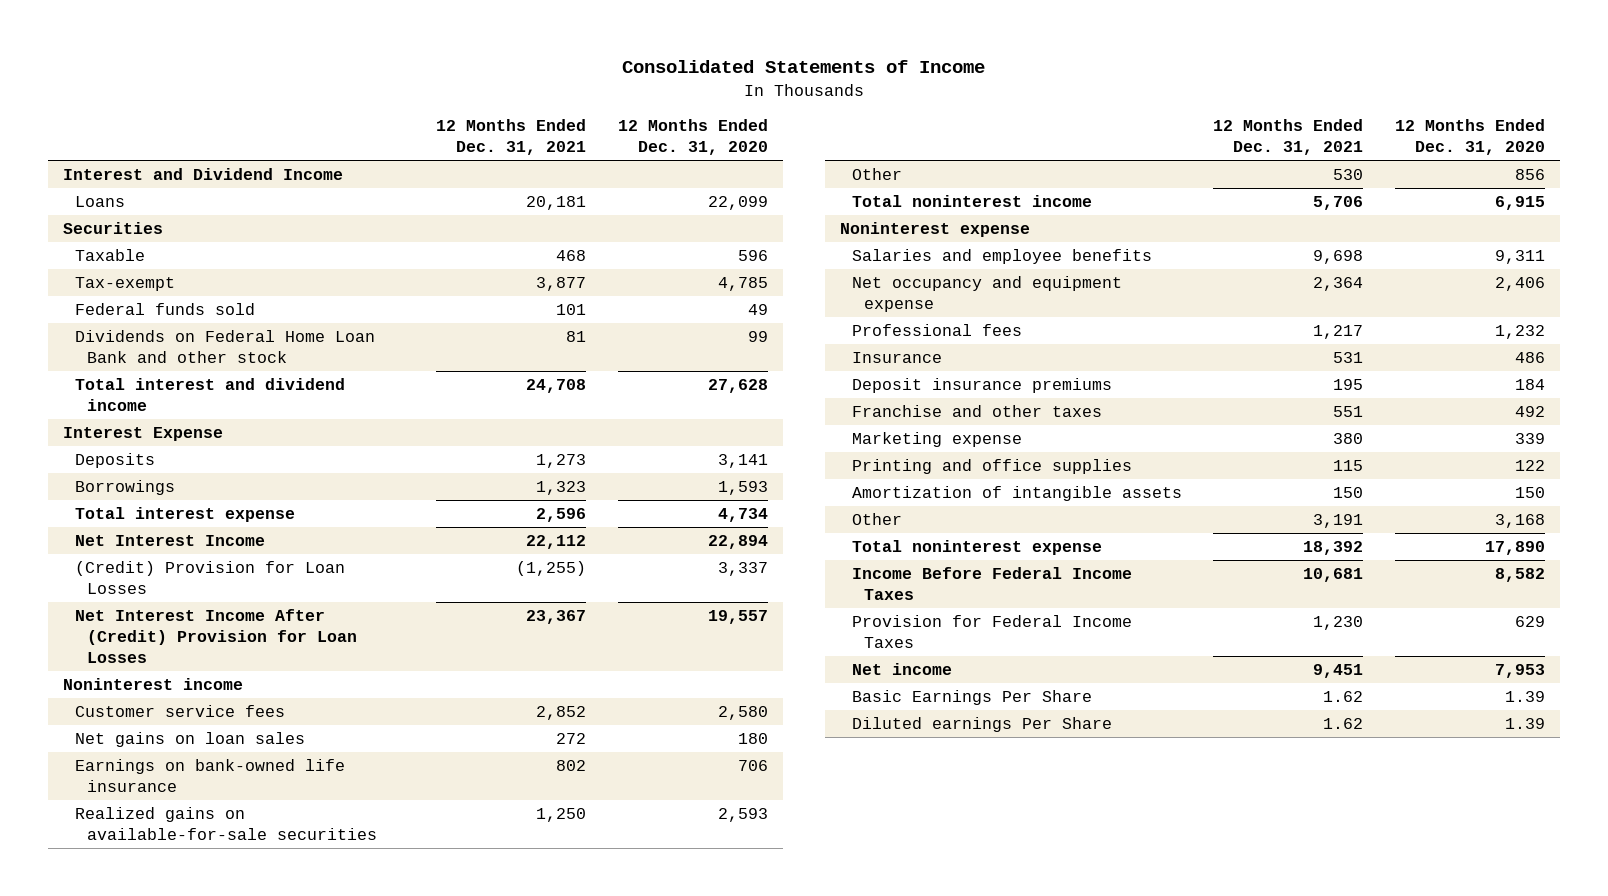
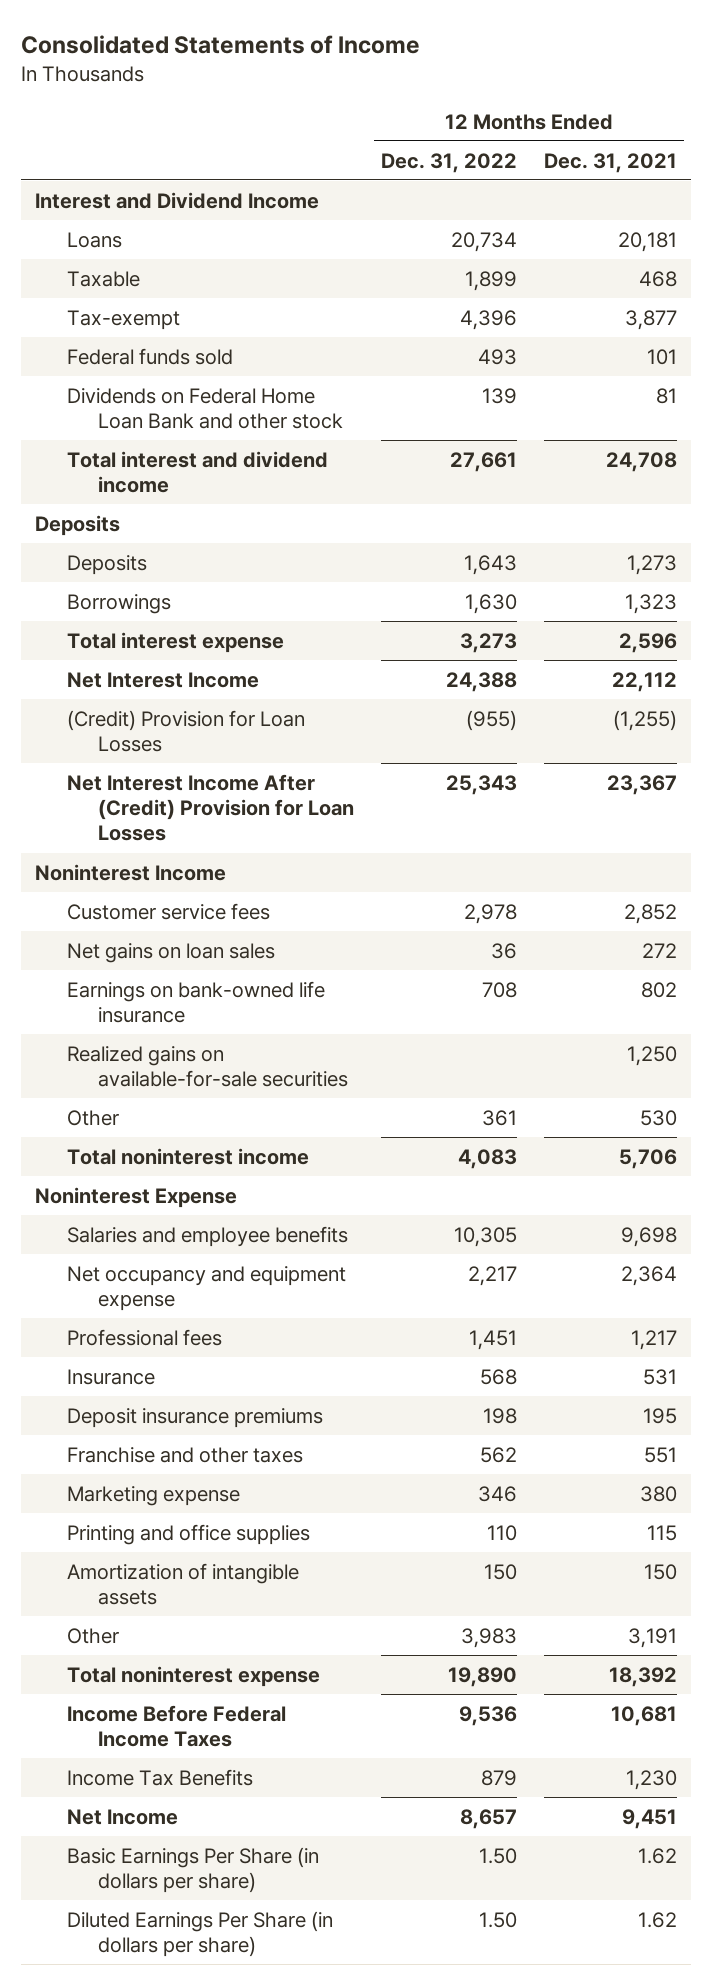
- | 12 Months Ended Dec. 31, 2021 | 12 Months Ended Dec. 31, 2020
+ | 12 Months Ended Dec. 31, 2022 | 12 Months Ended Dec. 31, 2021
- Securities
- Interest Expense
+ Deposits
- Noninterest income
+ Noninterest Income
- Noninterest expense
+ Noninterest Expense
- Provision for Federal Income Taxes | 1,230 | 629
- Net income | 9,451 | 7,953
- Basic Earnings Per Share | 1.62 | 1.39
- Diluted earnings Per Share | 1.62 | 1.39
+ Income Tax Benefits | 879 | 1,230
+ Net Income | 8,657 | 9,451
+ Basic Earnings Per Share (in dollars per share) | 1.50 | 1.62
+ Diluted Earnings Per Share (in dollars per share) | 1.50 | 1.62

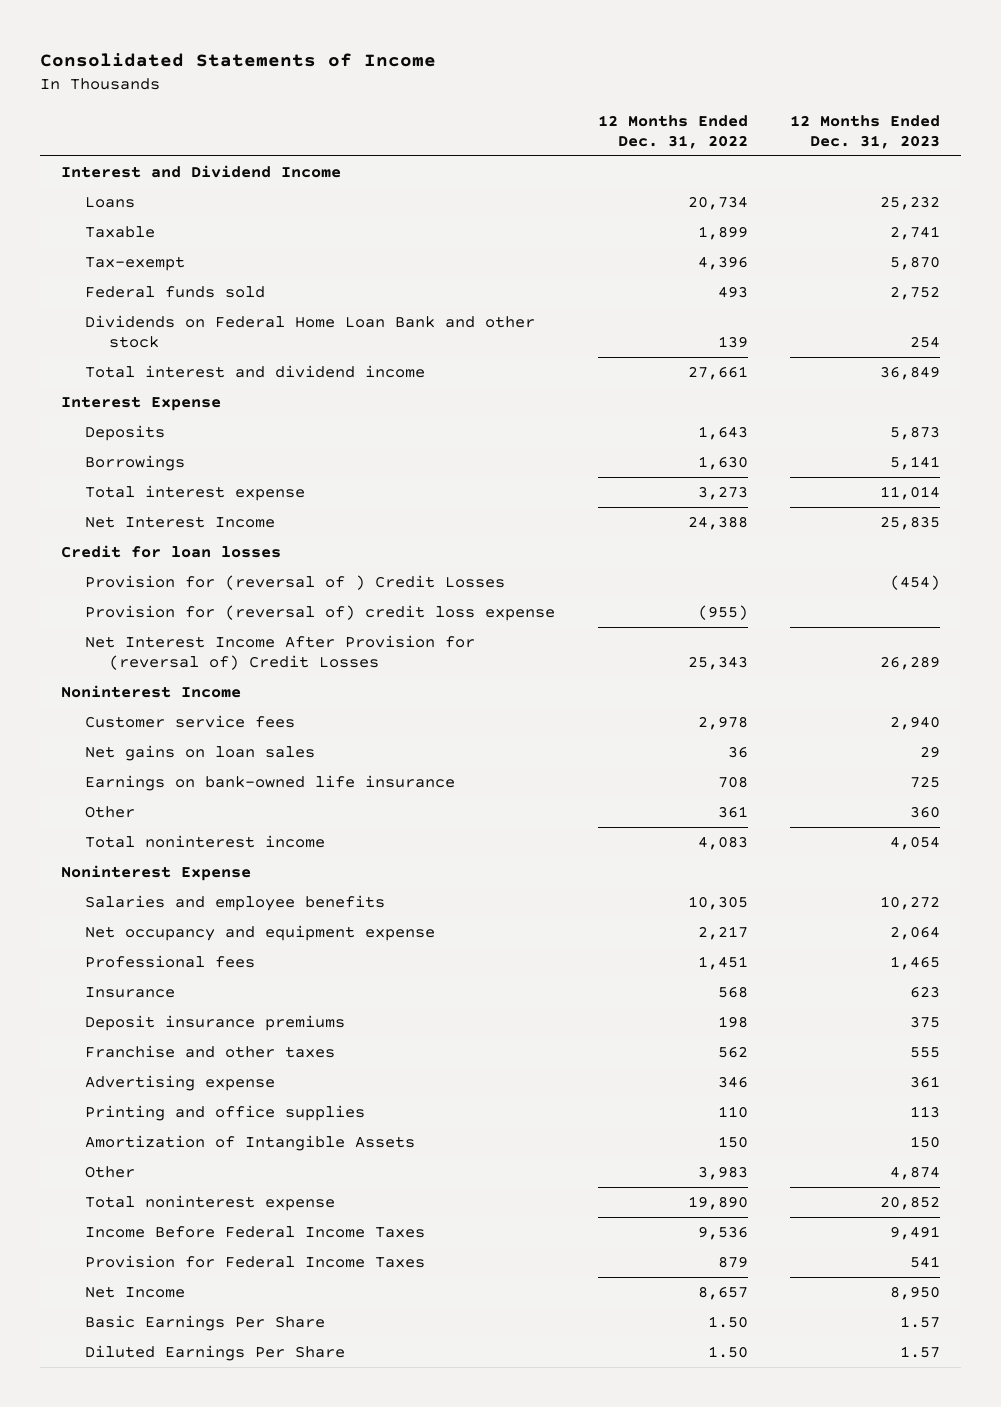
- | 12 Months Ended Dec. 31, 2022 | 12 Months Ended Dec. 31, 2021
+ | 12 Months Ended Dec. 31, 2022 | 12 Months Ended Dec. 31, 2023
- Deposits
+ Interest Expense
- (Credit) Provision for Loan Losses | (955) | (1,255)
- Net Interest Income After (Credit) Provision for Loan Losses | 25,343 | 23,367
+ Credit for loan losses
+ Provision for (reversal of ) Credit Losses | | (454)
+ Provision for (reversal of) credit loss expense | (955) |
+ Net Interest Income After Provision for (reversal of) Credit Losses | 25,343 | 26,289
- Realized gains on available-for-sale securities | | 1,250
- Marketing expense | 346 | 380
+ Advertising expense | 346 | 361
- Amortization of intangible assets | 150 | 150
+ Amortization of Intangible Assets | 150 | 150
- Income Tax Benefits | 879 | 1,230
+ Provision for Federal Income Taxes | 879 | 541
- Basic Earnings Per Share (in dollars per share) | 1.50 | 1.62
- Diluted Earnings Per Share (in dollars per share) | 1.50 | 1.62
+ Basic Earnings Per Share | 1.50 | 1.57
+ Diluted Earnings Per Share | 1.50 | 1.57

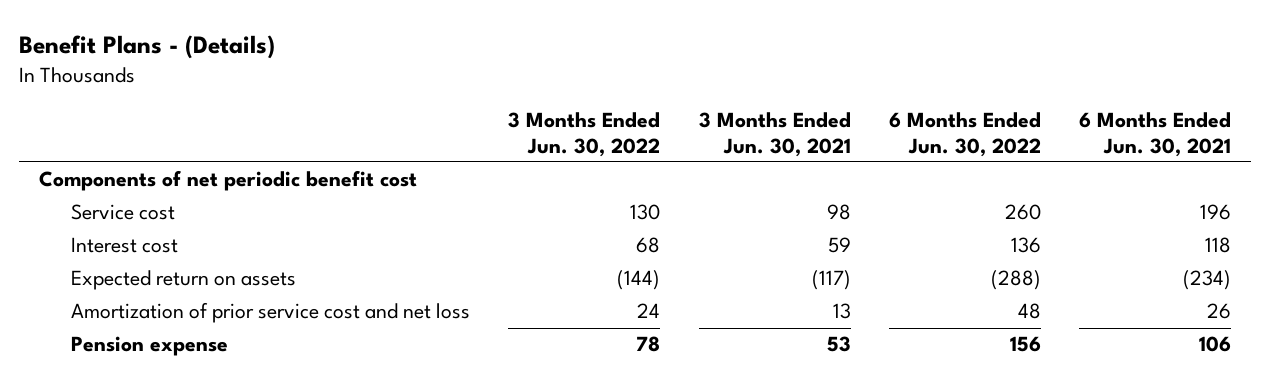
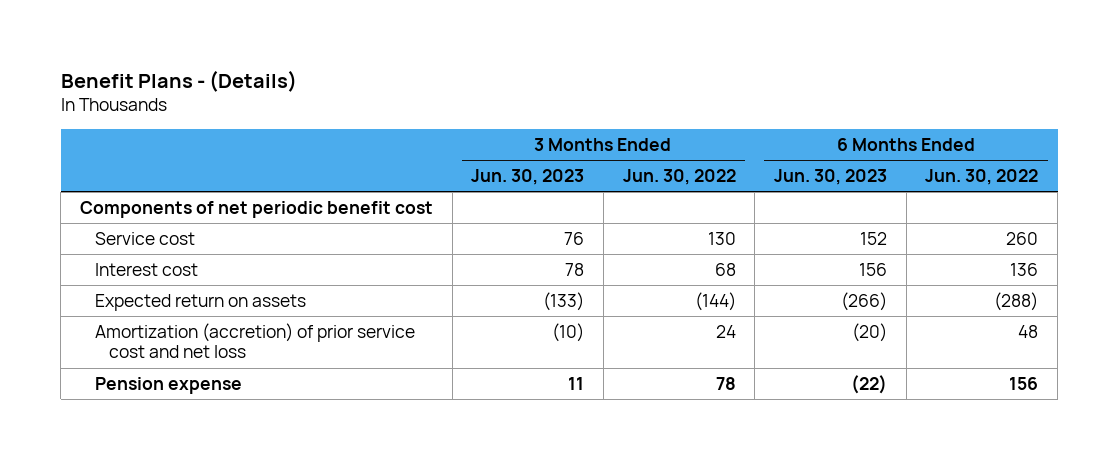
- | 3 Months Ended Jun. 30, 2022 | 3 Months Ended Jun. 30, 2021 | 6 Months Ended Jun. 30, 2022 | 6 Months Ended Jun. 30, 2021
+ | 3 Months Ended Jun. 30, 2023 | 3 Months Ended Jun. 30, 2022 | 6 Months Ended Jun. 30, 2023 | 6 Months Ended Jun. 30, 2022
- Amortization of prior service cost and net loss | 24 | 13 | 48 | 26
+ Amortization (accretion) of prior service cost and net loss | (10) | 24 | (20) | 48

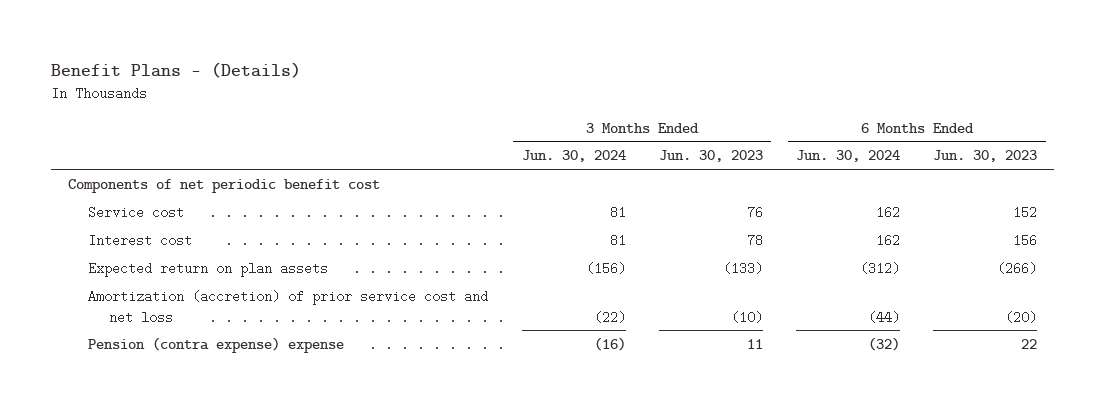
- | 3 Months Ended Jun. 30, 2023 | 3 Months Ended Jun. 30, 2022 | 6 Months Ended Jun. 30, 2023 | 6 Months Ended Jun. 30, 2022
+ | 3 Months Ended Jun. 30, 2024 | 3 Months Ended Jun. 30, 2023 | 6 Months Ended Jun. 30, 2024 | 6 Months Ended Jun. 30, 2023
- Expected return on assets | (133) | (144) | (266) | (288)
+ Expected return on plan assets | (156) | (133) | (312) | (266)
- Pension expense | 11 | 78 | (22) | 156
+ Pension (contra expense) expense | (16) | 11 | (32) | 22

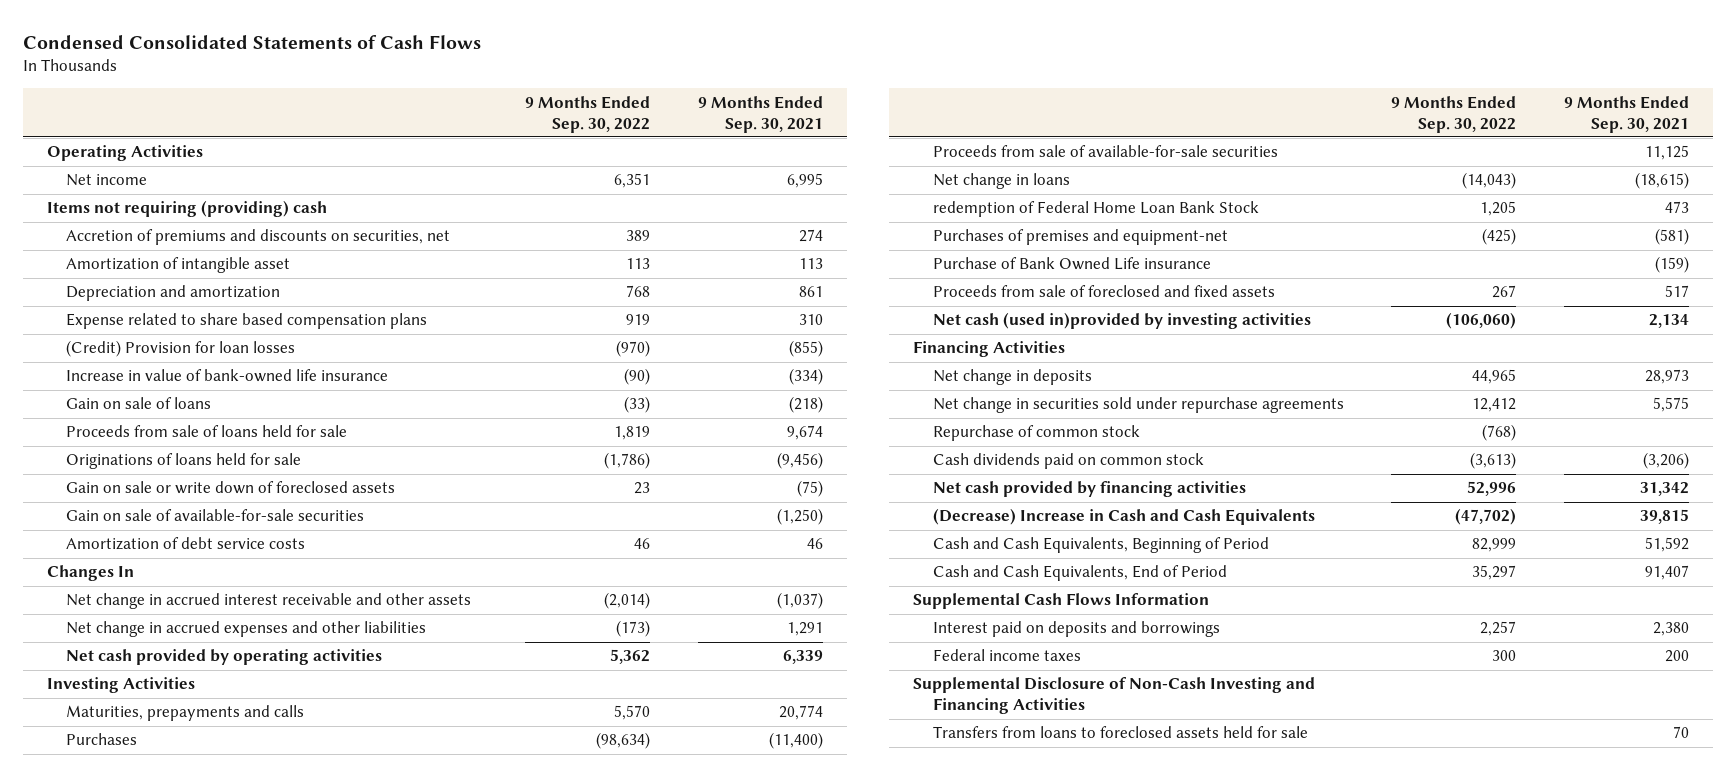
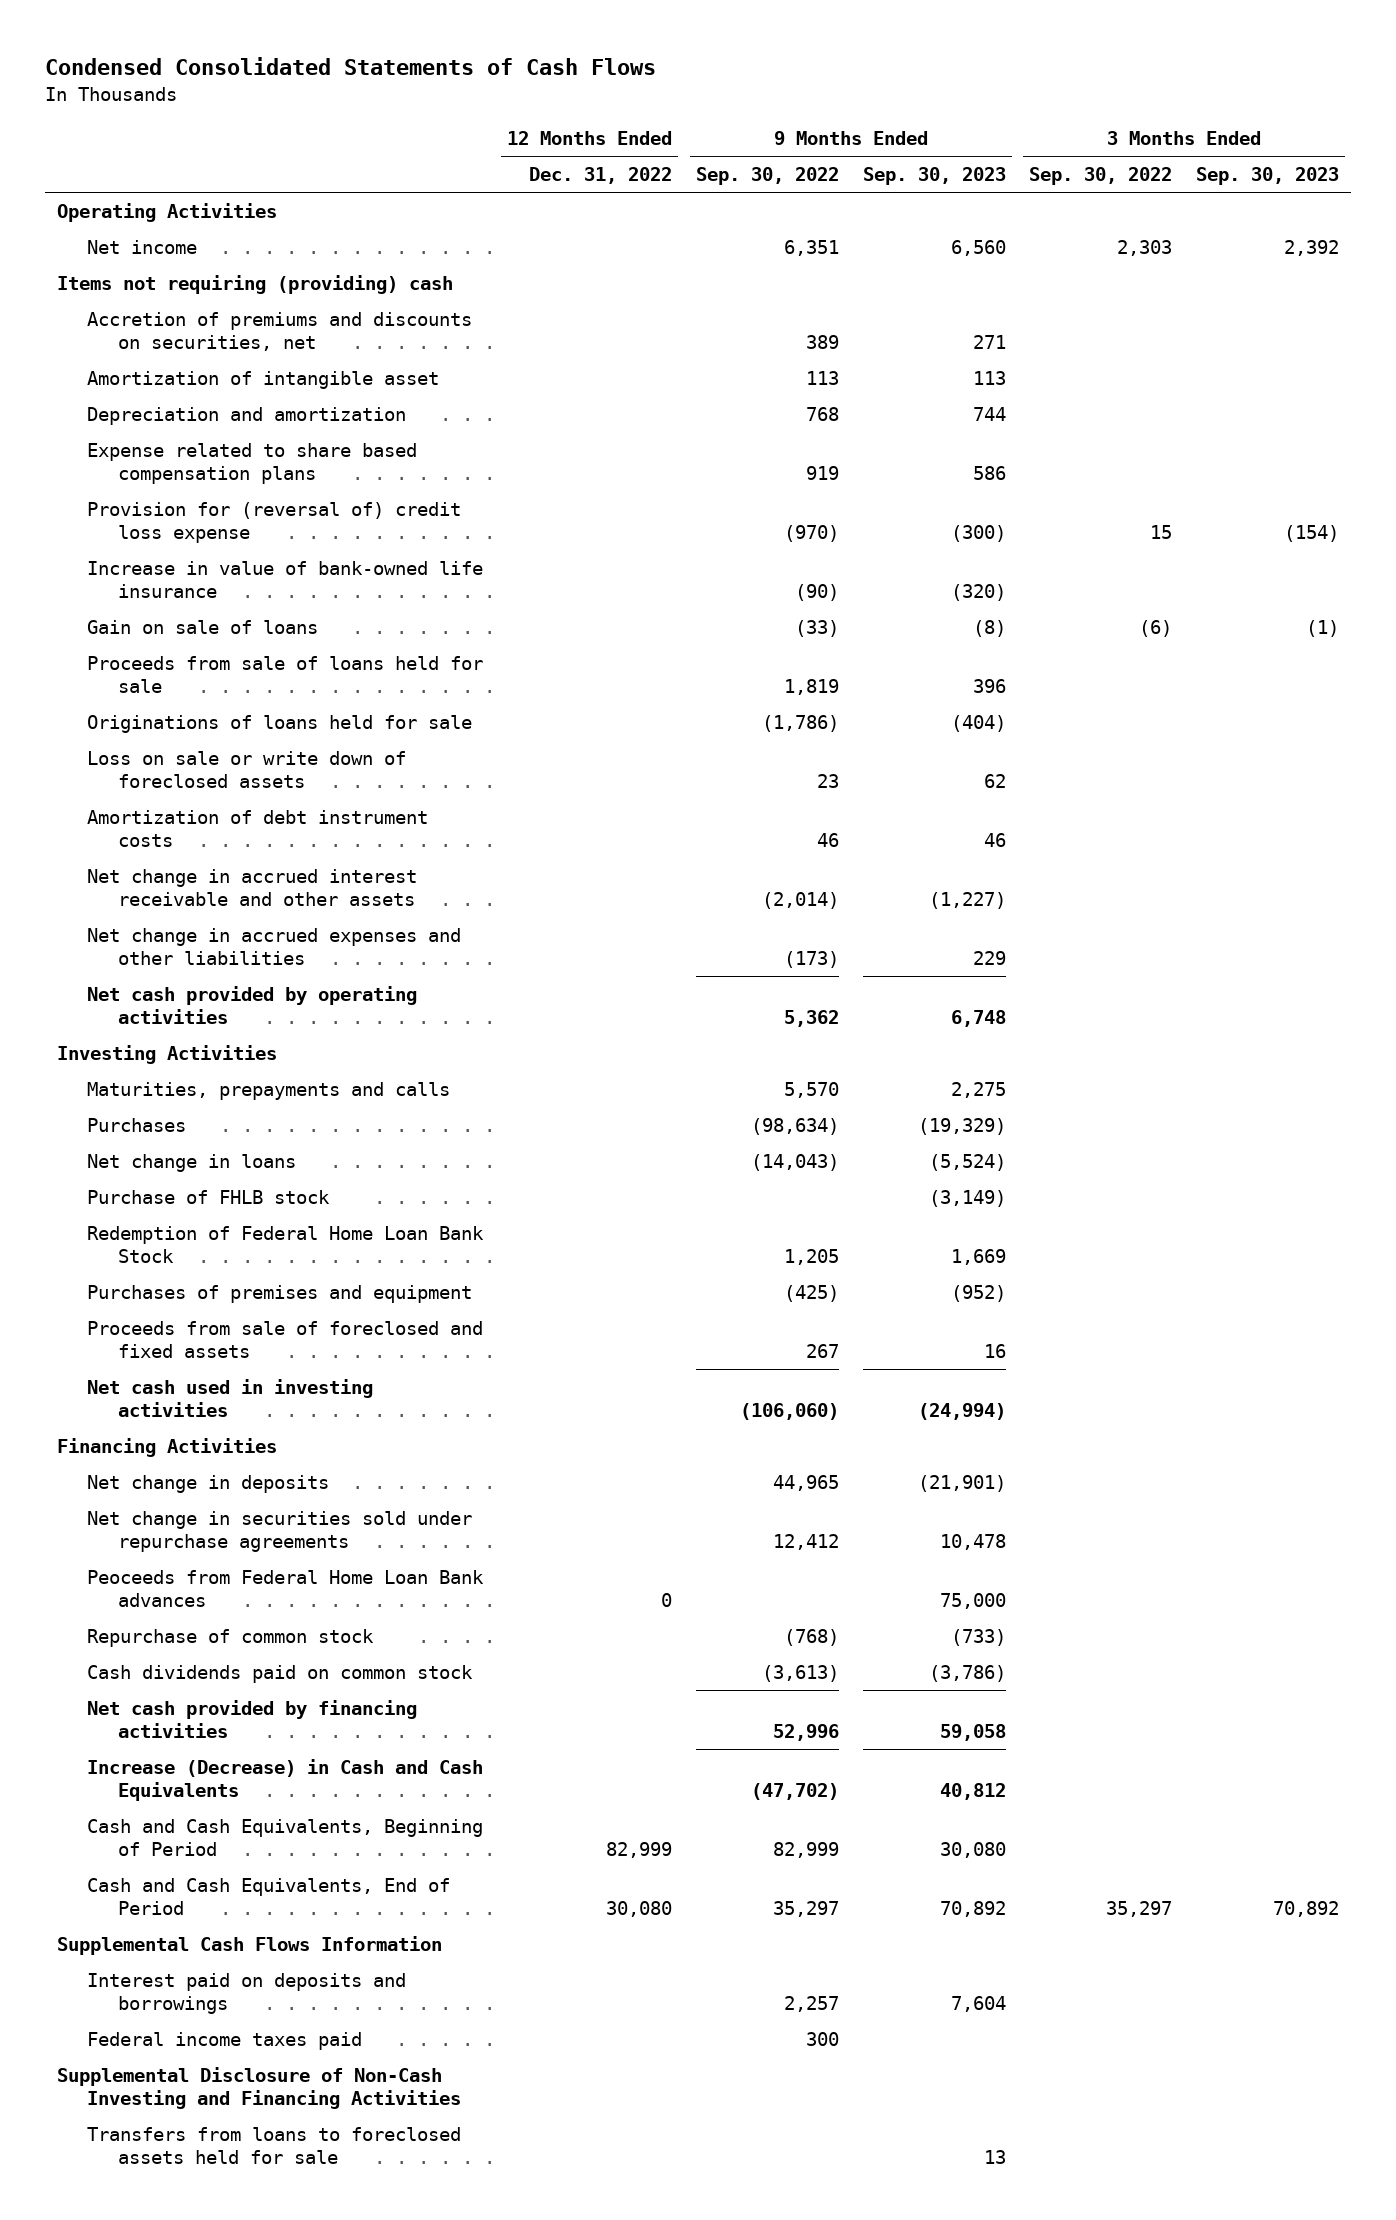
- | 9 Months Ended Sep. 30, 2022 | 9 Months Ended Sep. 30, 2021
+ | 12 Months Ended Dec. 31, 2022 | 9 Months Ended Sep. 30, 2022 | 9 Months Ended Sep. 30, 2023 | 3 Months Ended Sep. 30, 2022 | 3 Months Ended Sep. 30, 2023
- (Credit) Provision for loan losses | (970) | (855)
+ Provision for (reversal of) credit loss expense | | (970) | (300) | 15 | (154)
- Gain on sale or write down of foreclosed assets | 23 | (75)
- Gain on sale of available-for-sale securities | | (1,250)
- Amortization of debt service costs | 46 | 46
- Changes In
+ Loss on sale or write down of foreclosed assets | | 23 | 62 | |
+ Amortization of debt instrument costs | | 46 | 46 | |
- Proceeds from sale of available-for-sale securities | | 11,125
- redemption of Federal Home Loan Bank Stock | 1,205 | 473
- Purchases of premises and equipment-net | (425) | (581)
- Purchase of Bank Owned Life insurance | | (159)
+ Purchase of FHLB stock | | | (3,149) | |
+ Redemption of Federal Home Loan Bank Stock | | 1,205 | 1,669 | |
+ Purchases of premises and equipment | | (425) | (952) | |
- Net cash (used in)provided by investing activities | (106,060) | 2,134
+ Net cash used in investing activities | | (106,060) | (24,994) | |
+ Peoceeds from Federal Home Loan Bank advances | 0 | | 75,000 | |
- (Decrease) Increase in Cash and Cash Equivalents | (47,702) | 39,815
+ Increase (Decrease) in Cash and Cash Equivalents | | (47,702) | 40,812 | |
- Federal income taxes | 300 | 200
+ Federal income taxes paid | | 300 | | |

